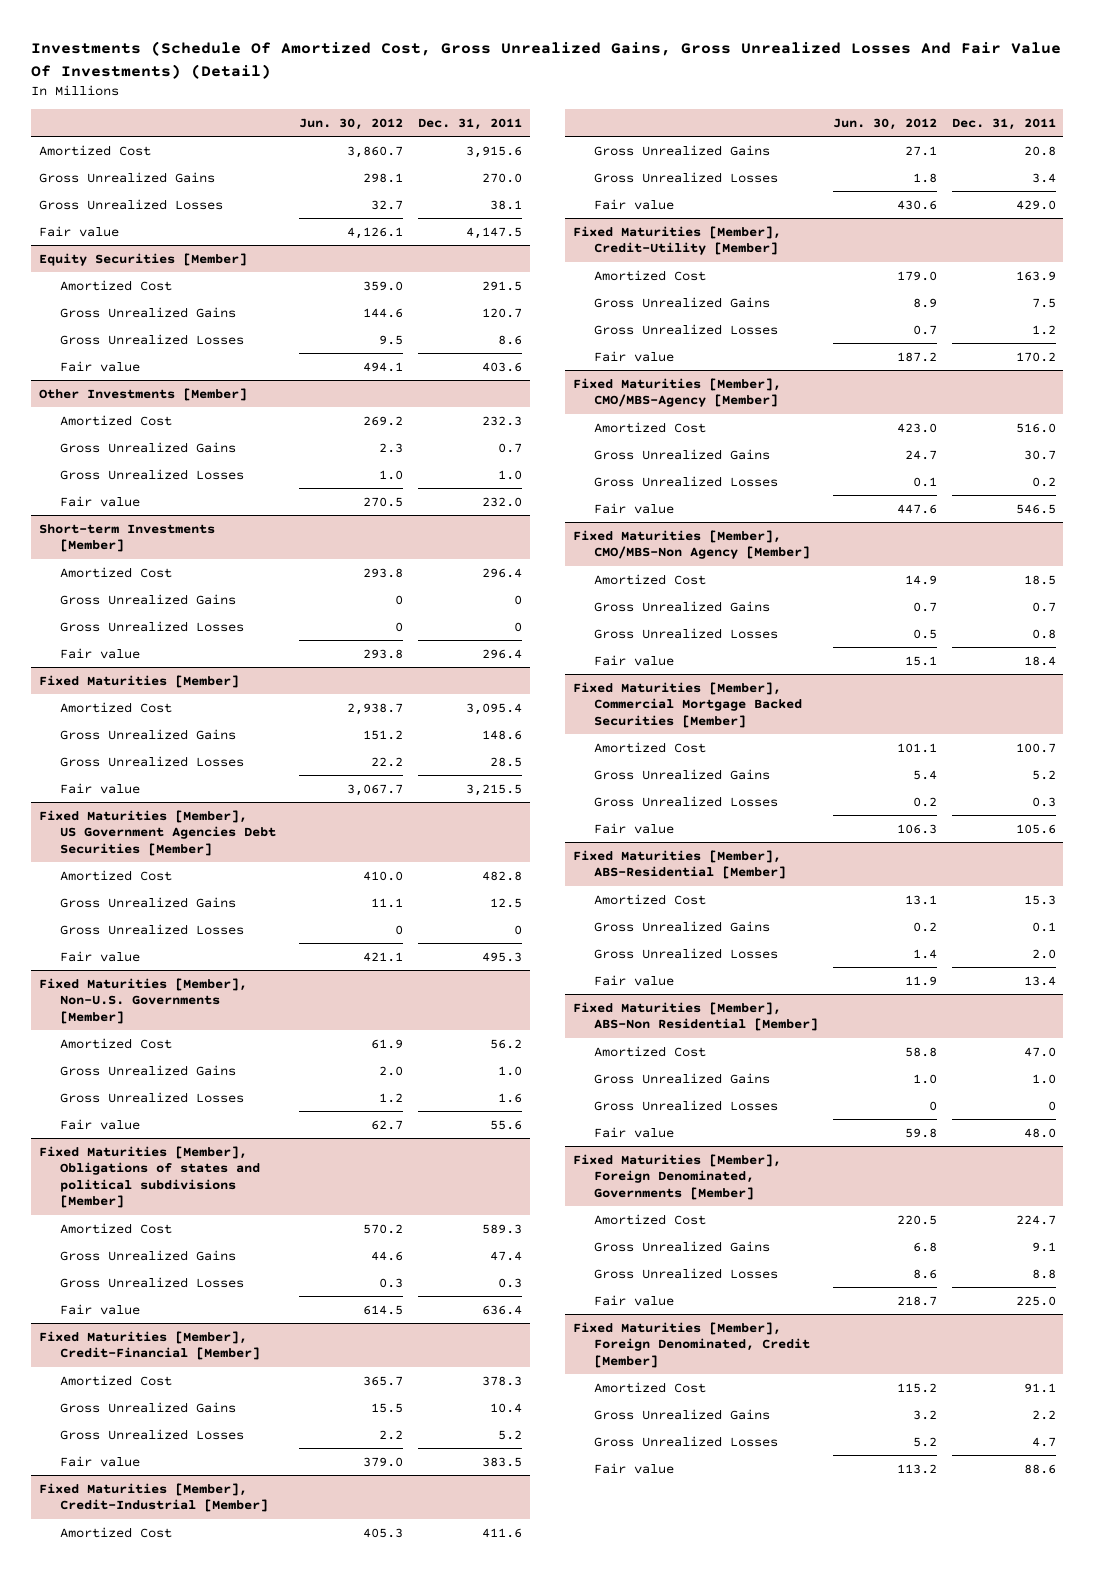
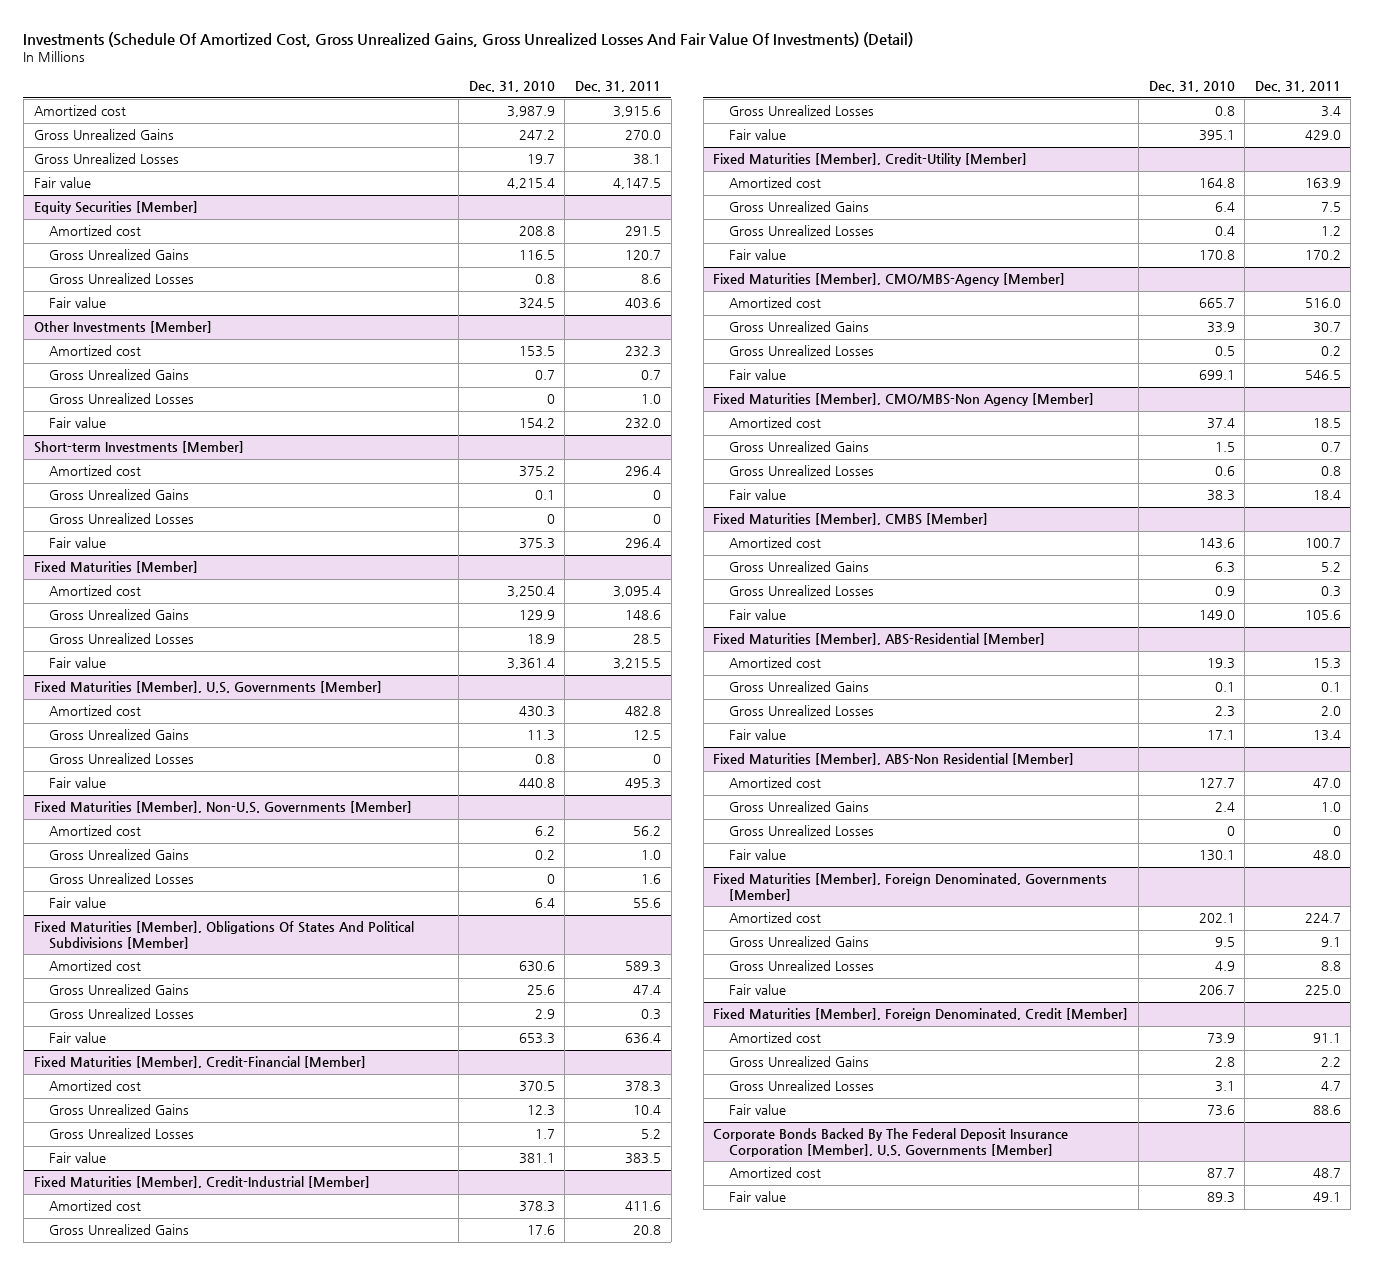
- | Jun. 30, 2012 | Dec. 31, 2011
+ | Dec. 31, 2010 | Dec. 31, 2011
- Amortized Cost | 3,860.7 | 3,915.6
+ Amortized cost | 3,987.9 | 3,915.6
@ Equity Securities [Member]
- Amortized Cost | 359.0 | 291.5
+ Amortized cost | 208.8 | 291.5
@ Other Investments [Member]
- Amortized Cost | 269.2 | 232.3
+ Amortized cost | 153.5 | 232.3
@ Short-term Investments [Member]
- Amortized Cost | 293.8 | 296.4
+ Amortized cost | 375.2 | 296.4
@ Fixed Maturities [Member]
- Amortized Cost | 2,938.7 | 3,095.4
+ Amortized cost | 3,250.4 | 3,095.4
- Fixed Maturities [Member], US Government Agencies Debt Securities [Member]
- Amortized Cost | 410.0 | 482.8
+ Fixed Maturities [Member], U.S. Governments [Member]
+ Amortized cost | 430.3 | 482.8
@ Fixed Maturities [Member], Non-U.S. Governments [Member]
- Amortized Cost | 61.9 | 56.2
+ Amortized cost | 6.2 | 56.2
- Fixed Maturities [Member], Obligations of states and political subdivisions [Member]
- Amortized Cost | 570.2 | 589.3
+ Fixed Maturities [Member], Obligations Of States And Political Subdivisions [Member]
+ Amortized cost | 630.6 | 589.3
@ Fixed Maturities [Member], Credit-Financial [Member]
- Amortized Cost | 365.7 | 378.3
+ Amortized cost | 370.5 | 378.3
@ Fixed Maturities [Member], Credit-Industrial [Member]
- Amortized Cost | 405.3 | 411.6
+ Amortized cost | 378.3 | 411.6
@ Fixed Maturities [Member], Credit-Utility [Member]
- Amortized Cost | 179.0 | 163.9
+ Amortized cost | 164.8 | 163.9
@ Fixed Maturities [Member], CMO/MBS-Agency [Member]
- Amortized Cost | 423.0 | 516.0
+ Amortized cost | 665.7 | 516.0
@ Fixed Maturities [Member], CMO/MBS-Non Agency [Member]
- Amortized Cost | 14.9 | 18.5
+ Amortized cost | 37.4 | 18.5
- Fixed Maturities [Member], Commercial Mortgage Backed Securities [Member]
- Amortized Cost | 101.1 | 100.7
+ Fixed Maturities [Member], CMBS [Member]
+ Amortized cost | 143.6 | 100.7
@ Fixed Maturities [Member], ABS-Residential [Member]
- Amortized Cost | 13.1 | 15.3
+ Amortized cost | 19.3 | 15.3
@ Fixed Maturities [Member], ABS-Non Residential [Member]
- Amortized Cost | 58.8 | 47.0
+ Amortized cost | 127.7 | 47.0
@ Fixed Maturities [Member], Foreign Denominated, Governments [Member]
- Amortized Cost | 220.5 | 224.7
+ Amortized cost | 202.1 | 224.7
@ Fixed Maturities [Member], Foreign Denominated, Credit [Member]
- Amortized Cost | 115.2 | 91.1
+ Amortized cost | 73.9 | 91.1
+ Corporate Bonds Backed By The Federal Deposit Insurance Corporation [Member], U.S. Governments [Member]
+ Amortized cost | 87.7 | 48.7
+ Fair value | 89.3 | 49.1

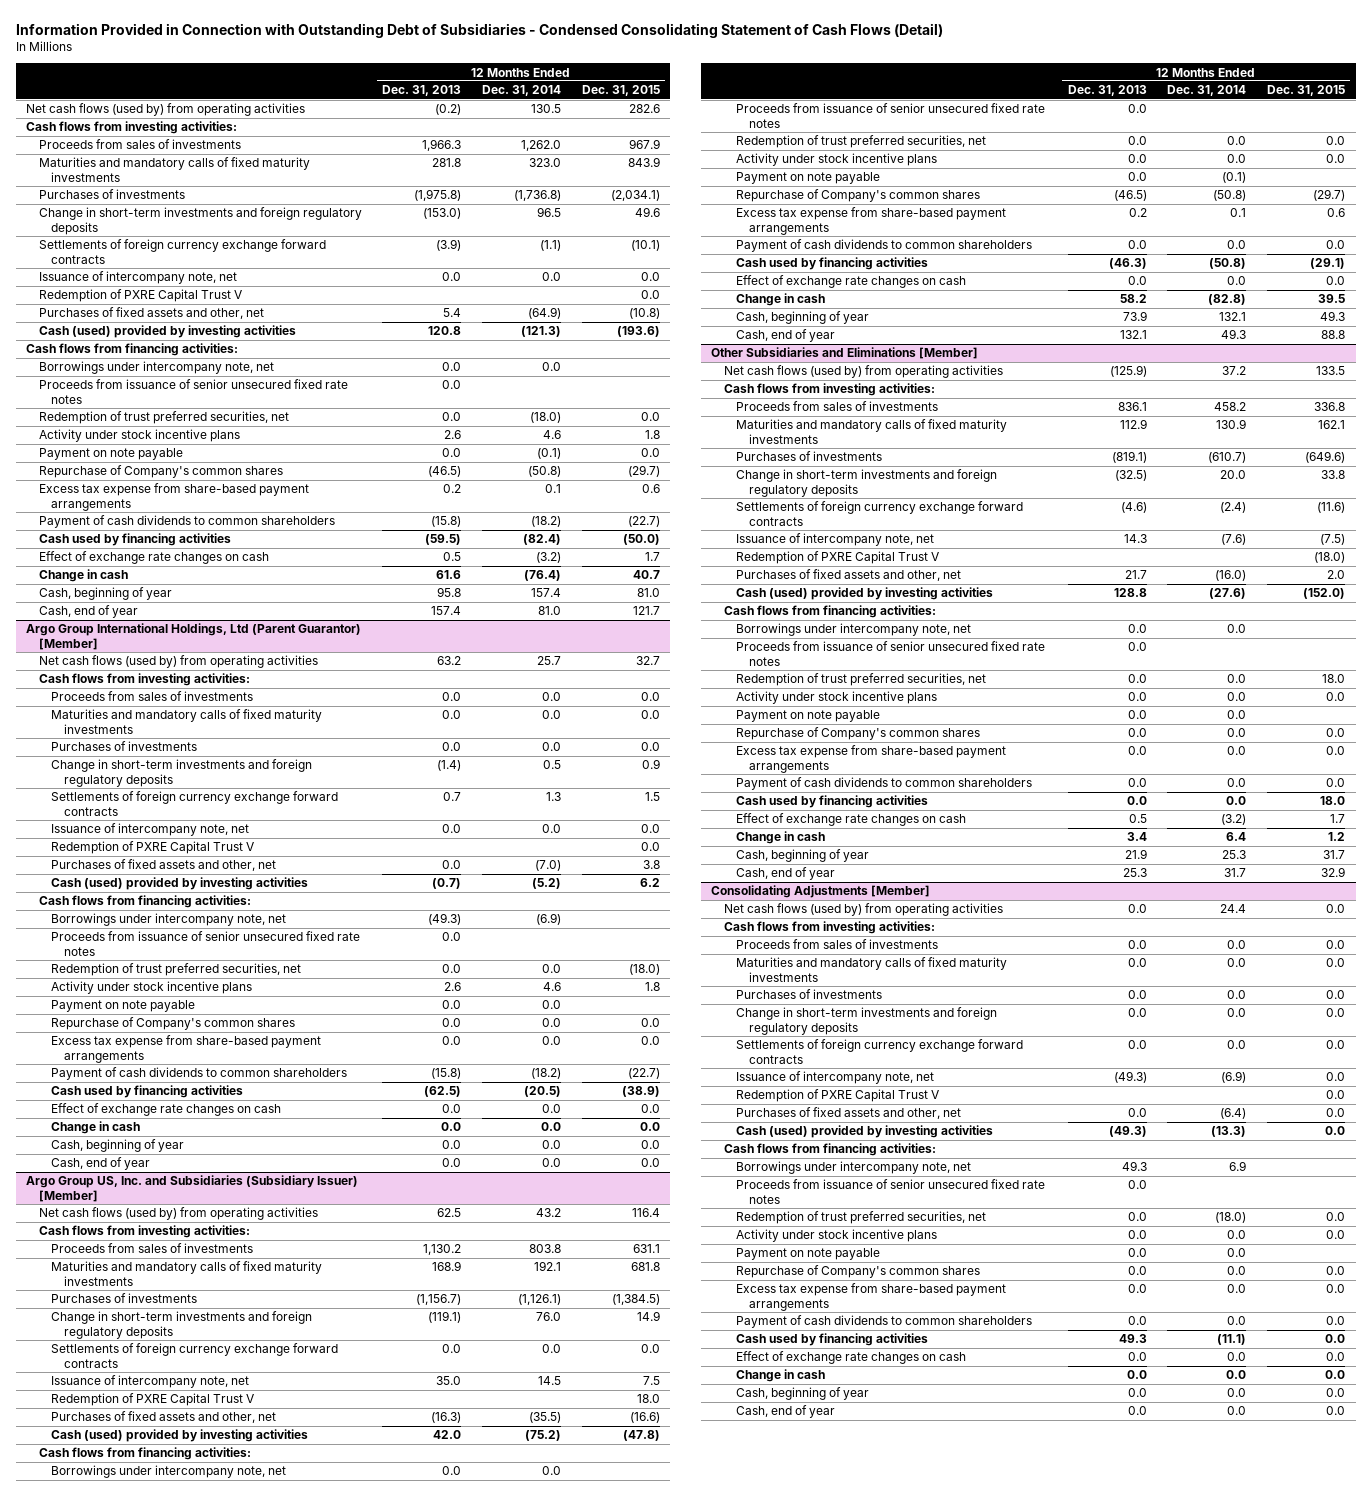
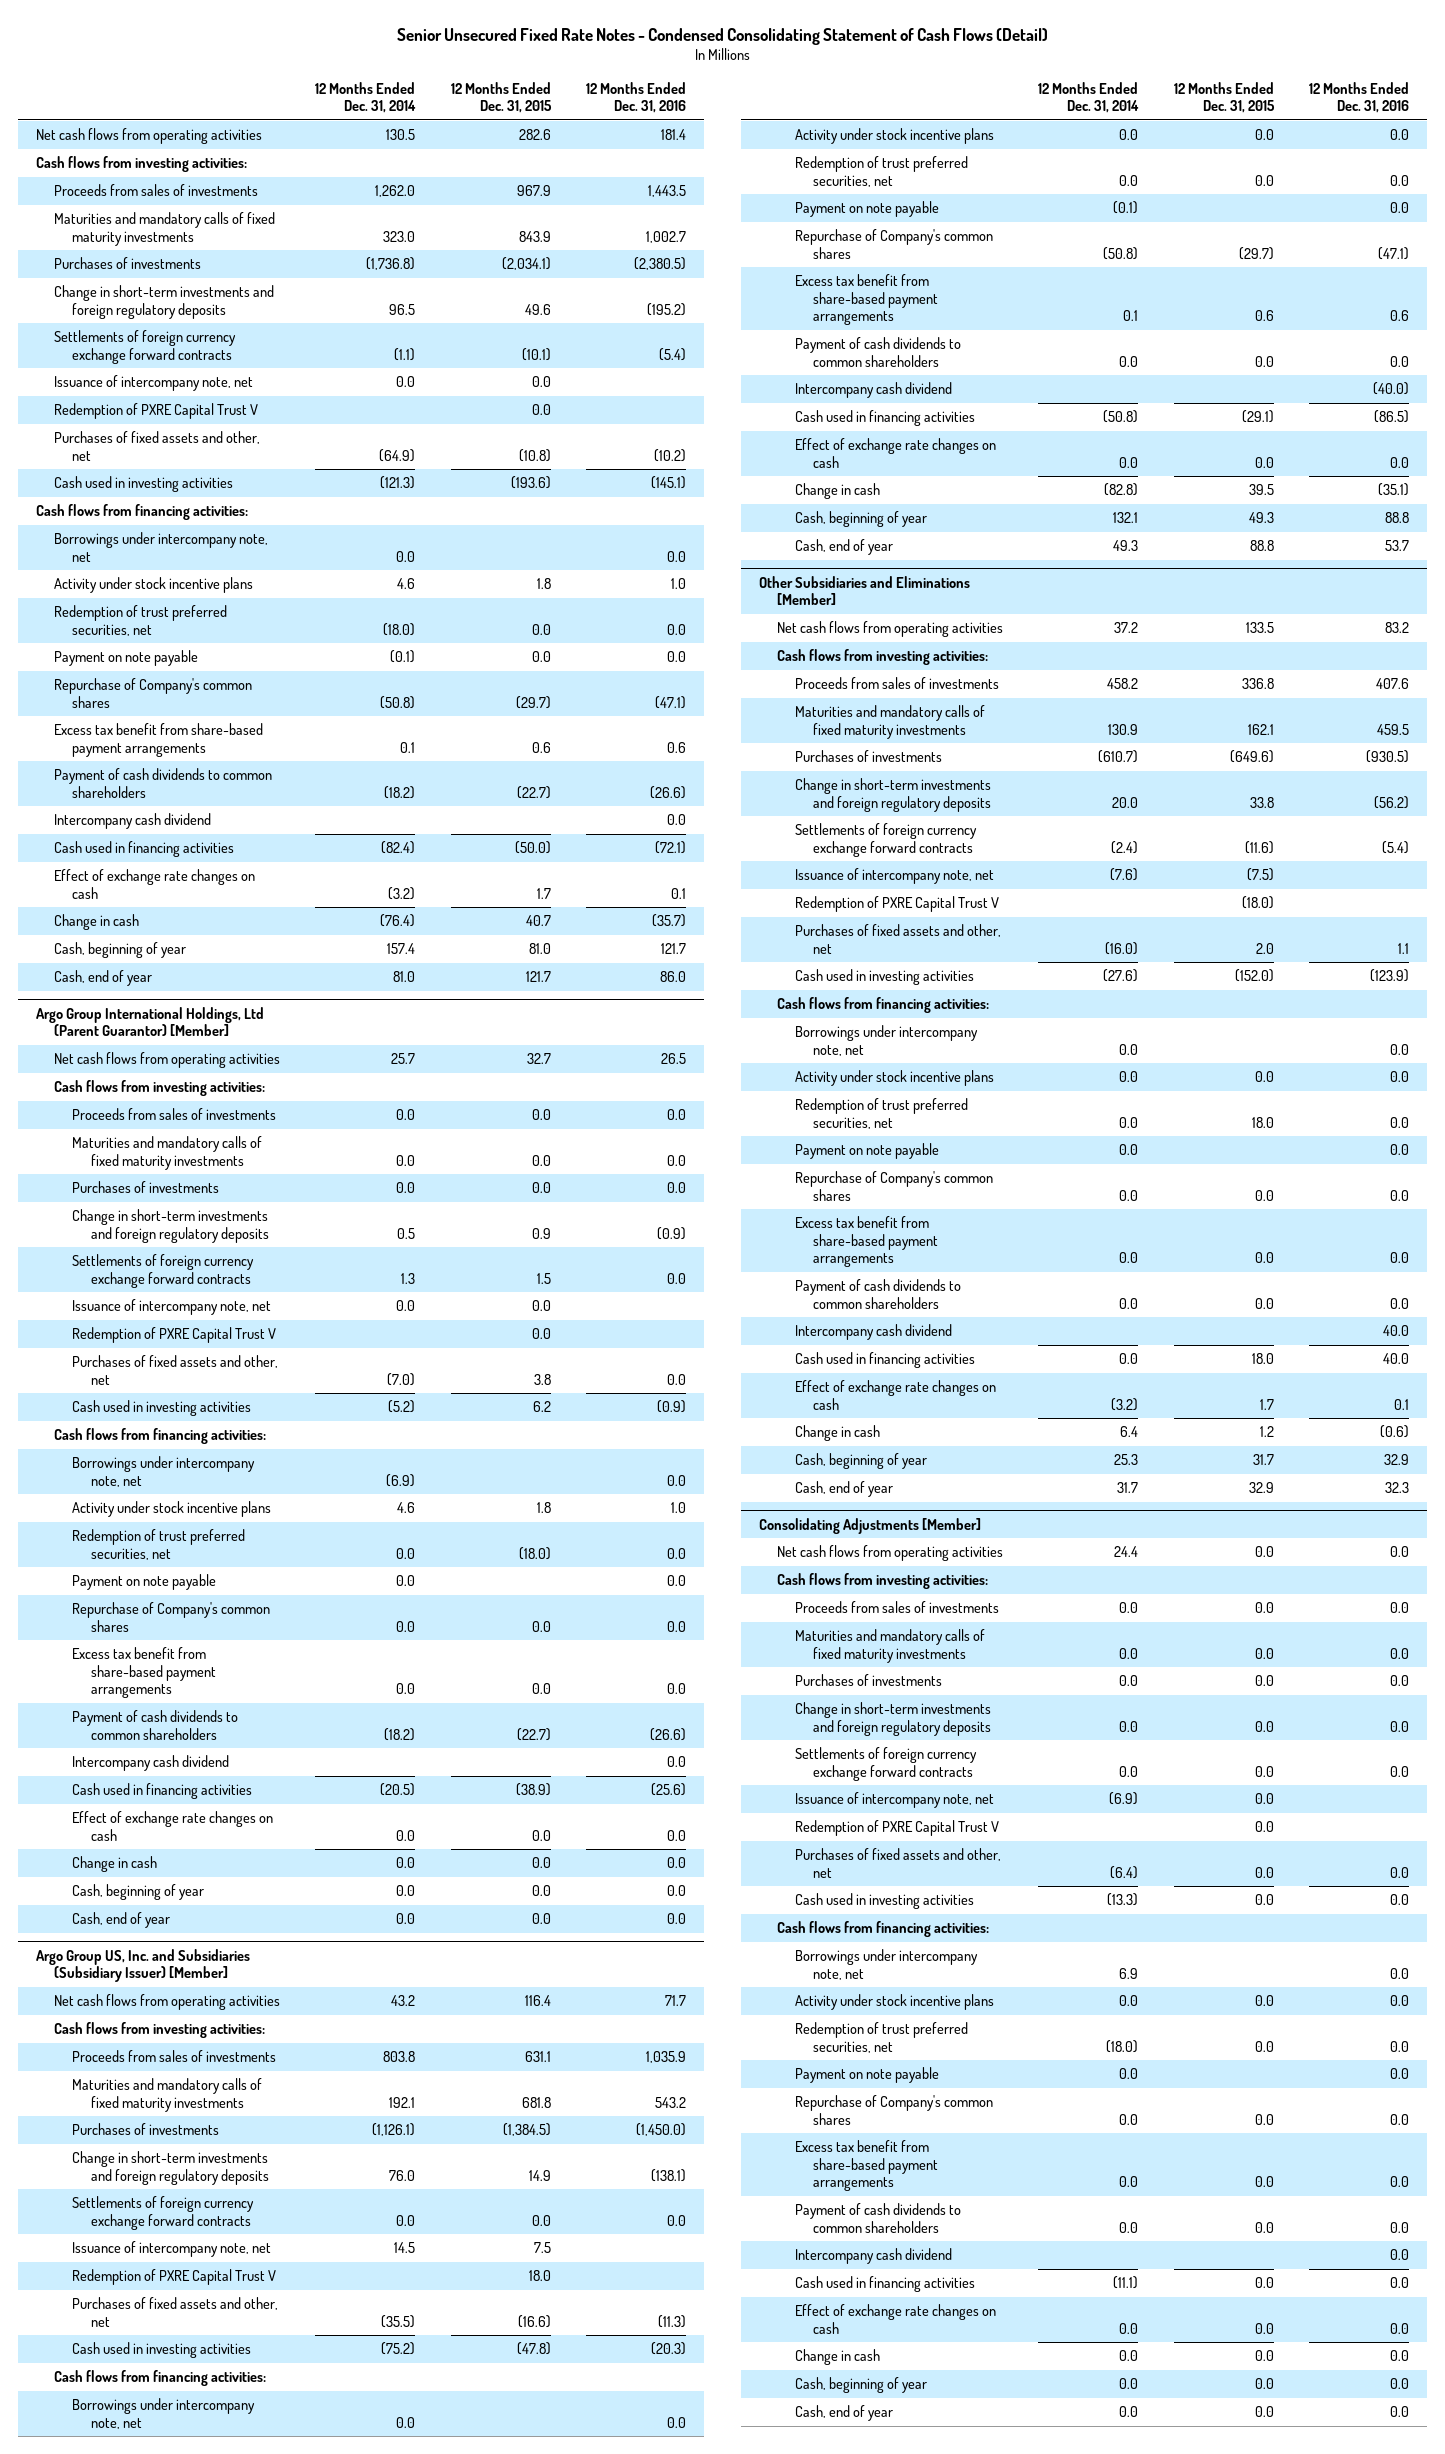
- Information Provided in Connection with Outstanding Debt of Subsidiaries - Condensed Consolidating Statement of Cash Flows (Detail)
+ Senior Unsecured Fixed Rate Notes - Condensed Consolidating Statement of Cash Flows (Detail)
- | 12 Months Ended Dec. 31, 2013 | 12 Months Ended Dec. 31, 2014 | 12 Months Ended Dec. 31, 2015
+ | 12 Months Ended Dec. 31, 2014 | 12 Months Ended Dec. 31, 2015 | 12 Months Ended Dec. 31, 2016
- Net cash flows (used by) from operating activities | (0.2) | 130.5 | 282.6
+ Net cash flows from operating activities | 130.5 | 282.6 | 181.4
- Cash (used) provided by investing activities | 120.8 | (121.3) | (193.6)
+ Cash used in investing activities | (121.3) | (193.6) | (145.1)
- Proceeds from issuance of senior unsecured fixed rate notes | 0.0 | |
moved down: Redemption of trust preferred securities, net | (18.0) | 0.0 | 0.0
- Excess tax expense from share-based payment arrangements | 0.2 | 0.1 | 0.6
+ Excess tax benefit from share-based payment arrangements | 0.1 | 0.6 | 0.6
- Cash used by financing activities | (59.5) | (82.4) | (50.0)
+ Intercompany cash dividend | | | 0.0
+ Cash used in financing activities | (82.4) | (50.0) | (72.1)
@ Argo Group International Holdings, Ltd (Parent Guarantor) [Member]
- Net cash flows (used by) from operating activities | 63.2 | 25.7 | 32.7
+ Net cash flows from operating activities | 25.7 | 32.7 | 26.5
- Cash (used) provided by investing activities | (0.7) | (5.2) | 6.2
+ Cash used in investing activities | (5.2) | 6.2 | (0.9)
- Proceeds from issuance of senior unsecured fixed rate notes | 0.0 | |
moved down: Redemption of trust preferred securities, net | 0.0 | (18.0) | 0.0
- Excess tax expense from share-based payment arrangements | 0.0 | 0.0 | 0.0
+ Excess tax benefit from share-based payment arrangements | 0.0 | 0.0 | 0.0
- Cash used by financing activities | (62.5) | (20.5) | (38.9)
+ Intercompany cash dividend | | | 0.0
+ Cash used in financing activities | (20.5) | (38.9) | (25.6)
@ Argo Group US, Inc. and Subsidiaries (Subsidiary Issuer) [Member]
- Net cash flows (used by) from operating activities | 62.5 | 43.2 | 116.4
+ Net cash flows from operating activities | 43.2 | 116.4 | 71.7
- Cash (used) provided by investing activities | 42.0 | (75.2) | (47.8)
+ Cash used in investing activities | (75.2) | (47.8) | (20.3)
- Proceeds from issuance of senior unsecured fixed rate notes | 0.0 | |
moved down: Redemption of trust preferred securities, net | 0.0 | 0.0 | 0.0
- Excess tax expense from share-based payment arrangements | 0.2 | 0.1 | 0.6
+ Excess tax benefit from share-based payment arrangements | 0.1 | 0.6 | 0.6
- Cash used by financing activities | (46.3) | (50.8) | (29.1)
+ Intercompany cash dividend | | | (40.0)
+ Cash used in financing activities | (50.8) | (29.1) | (86.5)
@ Other Subsidiaries and Eliminations [Member]
- Net cash flows (used by) from operating activities | (125.9) | 37.2 | 133.5
+ Net cash flows from operating activities | 37.2 | 133.5 | 83.2
- Cash (used) provided by investing activities | 128.8 | (27.6) | (152.0)
+ Cash used in investing activities | (27.6) | (152.0) | (123.9)
- Proceeds from issuance of senior unsecured fixed rate notes | 0.0 | |
moved down: Redemption of trust preferred securities, net | 0.0 | 18.0 | 0.0
- Excess tax expense from share-based payment arrangements | 0.0 | 0.0 | 0.0
+ Excess tax benefit from share-based payment arrangements | 0.0 | 0.0 | 0.0
- Cash used by financing activities | 0.0 | 0.0 | 18.0
+ Intercompany cash dividend | | | 40.0
+ Cash used in financing activities | 0.0 | 18.0 | 40.0
@ Consolidating Adjustments [Member]
- Net cash flows (used by) from operating activities | 0.0 | 24.4 | 0.0
+ Net cash flows from operating activities | 24.4 | 0.0 | 0.0
- Cash (used) provided by investing activities | (49.3) | (13.3) | 0.0
+ Cash used in investing activities | (13.3) | 0.0 | 0.0
- Proceeds from issuance of senior unsecured fixed rate notes | 0.0 | |
moved down: Redemption of trust preferred securities, net | (18.0) | 0.0 | 0.0
- Excess tax expense from share-based payment arrangements | 0.0 | 0.0 | 0.0
+ Excess tax benefit from share-based payment arrangements | 0.0 | 0.0 | 0.0
- Cash used by financing activities | 49.3 | (11.1) | 0.0
+ Intercompany cash dividend | | | 0.0
+ Cash used in financing activities | (11.1) | 0.0 | 0.0

